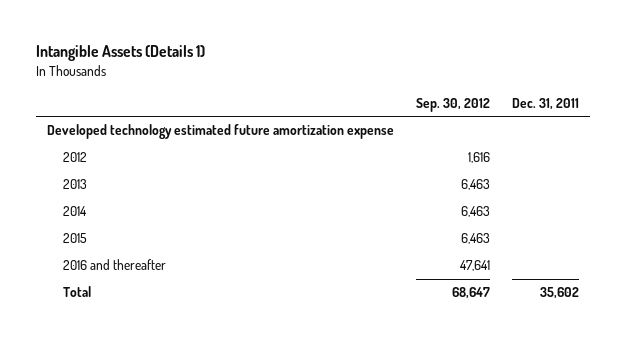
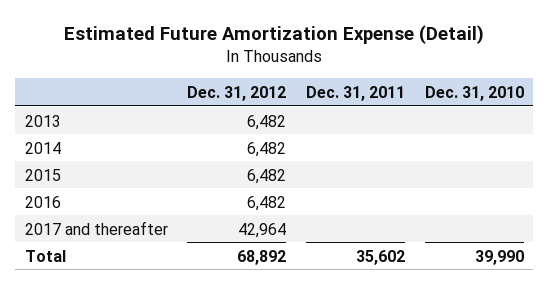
- Intangible Assets (Details 1)
+ Estimated Future Amortization Expense (Detail)
- | Sep. 30, 2012 | Dec. 31, 2011
+ | Dec. 31, 2012 | Dec. 31, 2011 | Dec. 31, 2010
- Developed technology estimated future amortization expense
- 2012 | 1,616 |
- 2016 and thereafter | 47,641 |
+ 2016 | 6,482 | |
+ 2017 and thereafter | 42,964 | |

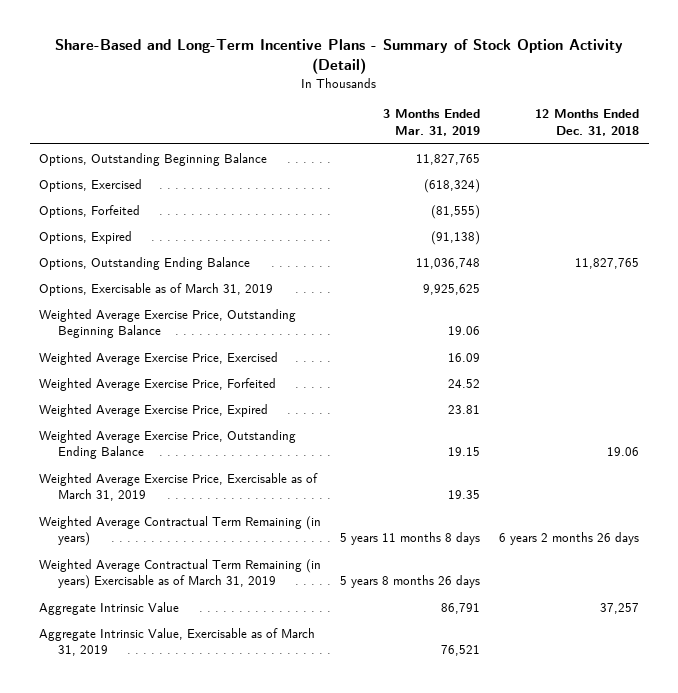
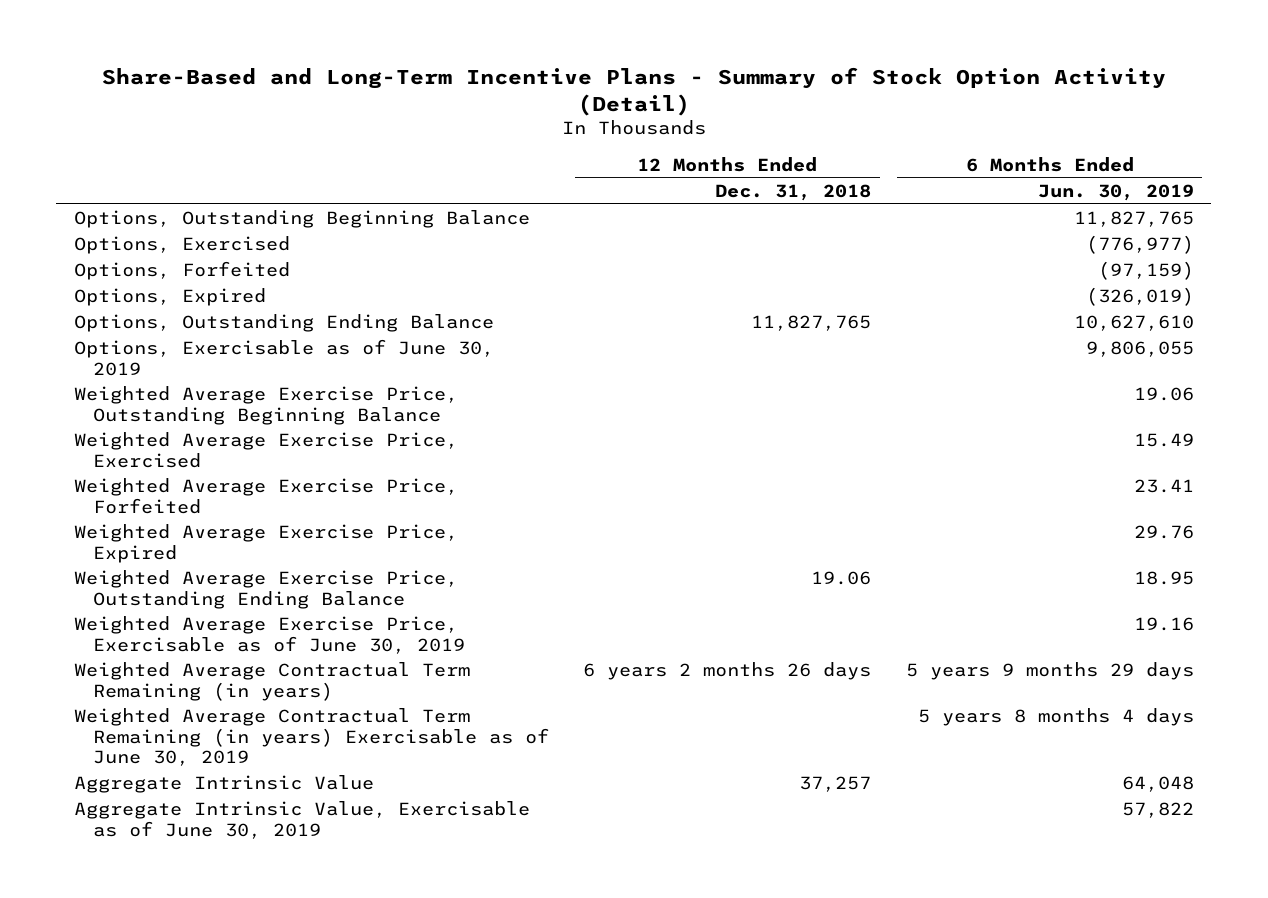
- | 3 Months Ended Mar. 31, 2019 | 12 Months Ended Dec. 31, 2018
+ | 12 Months Ended Dec. 31, 2018 | 6 Months Ended Jun. 30, 2019
- Options, Exercisable as of March 31, 2019 | 9,925,625 |
+ Options, Exercisable as of June 30, 2019 | | 9,806,055
- Weighted Average Exercise Price, Exercisable as of March 31, 2019 | 19.35 |
+ Weighted Average Exercise Price, Exercisable as of June 30, 2019 | | 19.16
- Weighted Average Contractual Term Remaining (in years) Exercisable as of March 31, 2019 | 5 years 8 months 26 days |
+ Weighted Average Contractual Term Remaining (in years) Exercisable as of June 30, 2019 | | 5 years 8 months 4 days
- Aggregate Intrinsic Value, Exercisable as of March 31, 2019 | 76,521 |
+ Aggregate Intrinsic Value, Exercisable as of June 30, 2019 | | 57,822

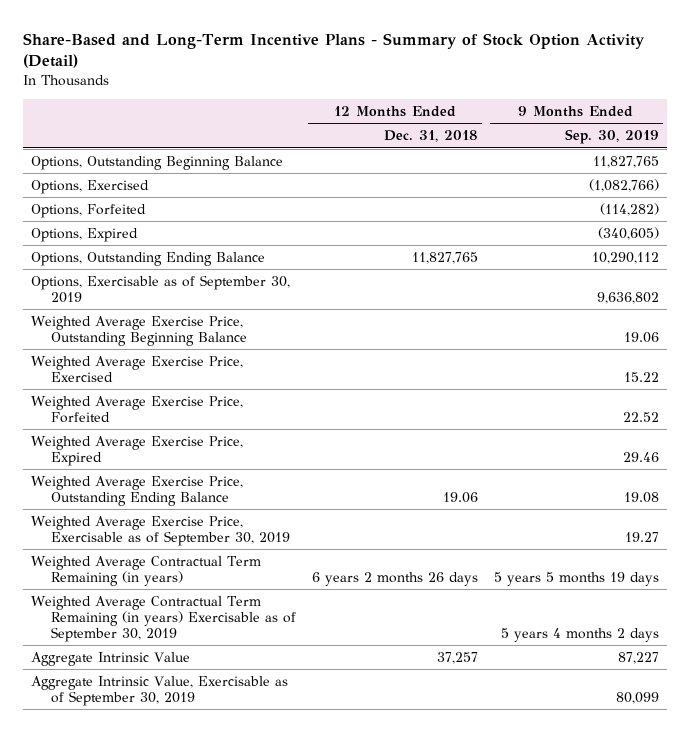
- | 12 Months Ended Dec. 31, 2018 | 6 Months Ended Jun. 30, 2019
+ | 12 Months Ended Dec. 31, 2018 | 9 Months Ended Sep. 30, 2019
- Options, Exercisable as of June 30, 2019 | | 9,806,055
+ Options, Exercisable as of September 30, 2019 | | 9,636,802
- Weighted Average Exercise Price, Exercisable as of June 30, 2019 | | 19.16
+ Weighted Average Exercise Price, Exercisable as of September 30, 2019 | | 19.27
- Weighted Average Contractual Term Remaining (in years) Exercisable as of June 30, 2019 | | 5 years 8 months 4 days
+ Weighted Average Contractual Term Remaining (in years) Exercisable as of September 30, 2019 | | 5 years 4 months 2 days
- Aggregate Intrinsic Value, Exercisable as of June 30, 2019 | | 57,822
+ Aggregate Intrinsic Value, Exercisable as of September 30, 2019 | | 80,099

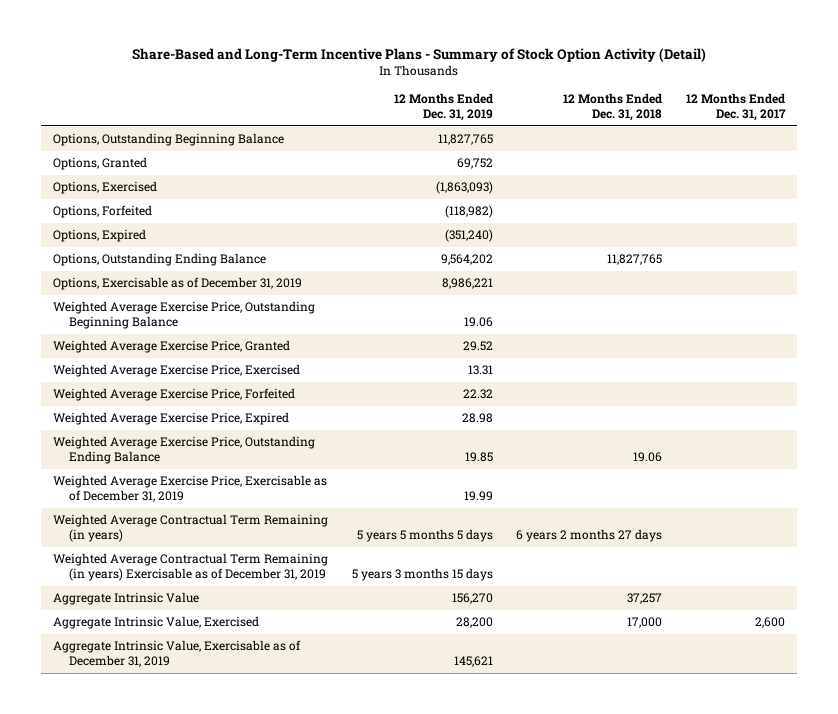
- | 12 Months Ended Dec. 31, 2018 | 9 Months Ended Sep. 30, 2019
+ | 12 Months Ended Dec. 31, 2019 | 12 Months Ended Dec. 31, 2018 | 12 Months Ended Dec. 31, 2017
+ Options, Granted | 69,752 | |
- Options, Exercisable as of September 30, 2019 | | 9,636,802
+ Options, Exercisable as of December 31, 2019 | 8,986,221 | |
+ Weighted Average Exercise Price, Granted | 29.52 | |
- Weighted Average Exercise Price, Exercisable as of September 30, 2019 | | 19.27
- Weighted Average Contractual Term Remaining (in years) | 6 years 2 months 26 days | 5 years 5 months 19 days
- Weighted Average Contractual Term Remaining (in years) Exercisable as of September 30, 2019 | | 5 years 4 months 2 days
+ Weighted Average Exercise Price, Exercisable as of December 31, 2019 | 19.99 | |
+ Weighted Average Contractual Term Remaining (in years) | 5 years 5 months 5 days | 6 years 2 months 27 days |
+ Weighted Average Contractual Term Remaining (in years) Exercisable as of December 31, 2019 | 5 years 3 months 15 days | |
- Aggregate Intrinsic Value, Exercisable as of September 30, 2019 | | 80,099
+ Aggregate Intrinsic Value, Exercised | 28,200 | 17,000 | 2,600
+ Aggregate Intrinsic Value, Exercisable as of December 31, 2019 | 145,621 | |

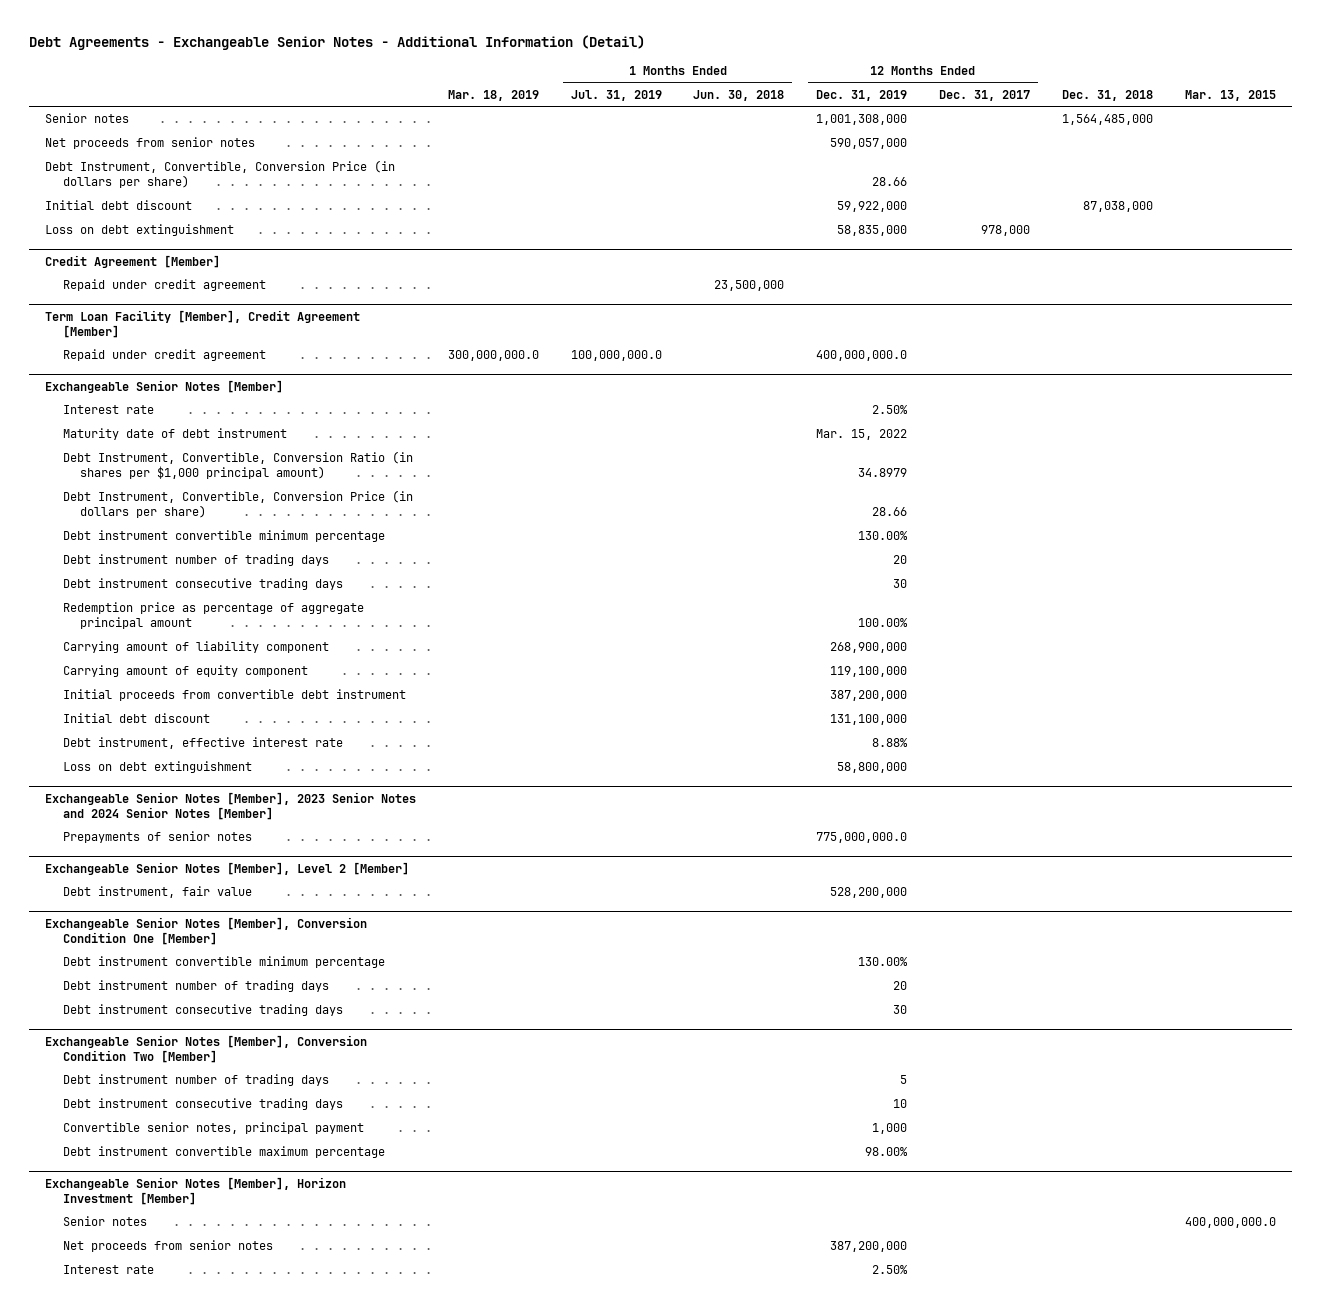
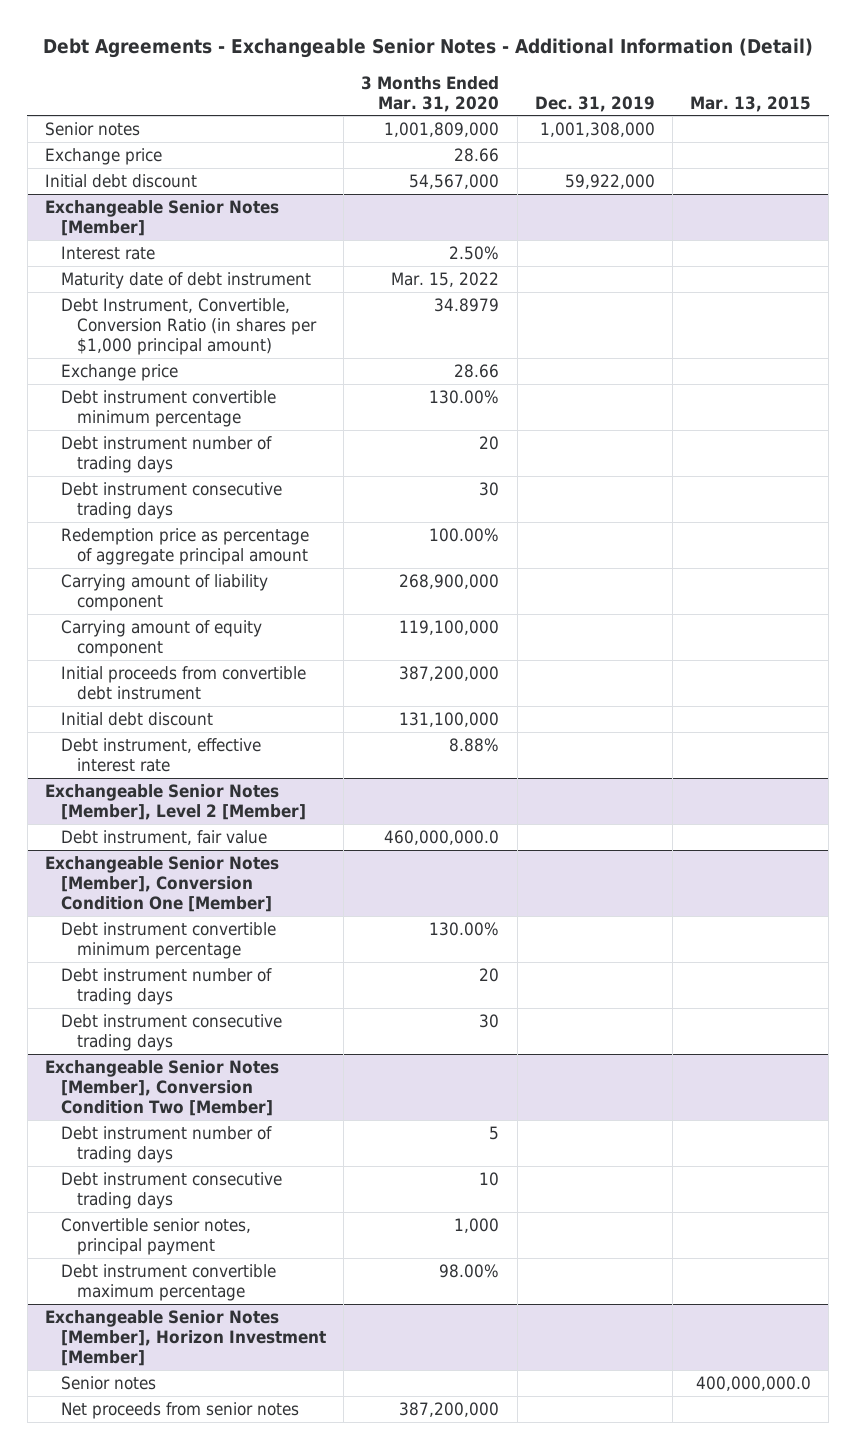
- | Mar. 18, 2019 | 1 Months Ended Jul. 31, 2019 | 1 Months Ended Jun. 30, 2018 | 12 Months Ended Dec. 31, 2019 | 12 Months Ended Dec. 31, 2017 | Dec. 31, 2018 | Mar. 13, 2015
+ | 3 Months Ended Mar. 31, 2020 | Dec. 31, 2019 | Mar. 13, 2015
- Net proceeds from senior notes | | | | 590,057,000 | | |
- Debt Instrument, Convertible, Conversion Price (in dollars per share) | | | | 28.66 | | |
+ Exchange price | 28.66 | |
- Loss on debt extinguishment | | | | 58,835,000 | 978,000 | |
- Credit Agreement [Member]
- Repaid under credit agreement | | | 23,500,000 | | | |
- Term Loan Facility [Member], Credit Agreement [Member]
- Repaid under credit agreement | 300,000,000.0 | 100,000,000.0 | | 400,000,000.0 | | |
@ Exchangeable Senior Notes [Member]
- Debt Instrument, Convertible, Conversion Price (in dollars per share) | | | | 28.66 | | |
+ Exchange price | 28.66 | |
- Loss on debt extinguishment | | | | 58,800,000 | | |
- Exchangeable Senior Notes [Member], 2023 Senior Notes and 2024 Senior Notes [Member]
- Prepayments of senior notes | | | | 775,000,000.0 | | |
@ Exchangeable Senior Notes [Member], Horizon Investment [Member]
- Interest rate | | | | 2.50% | | |

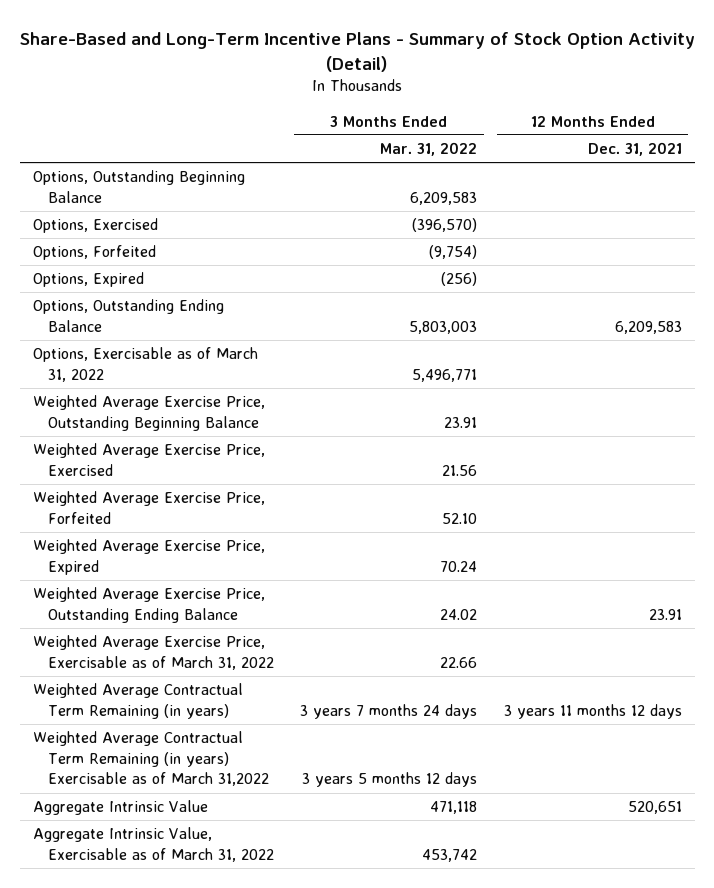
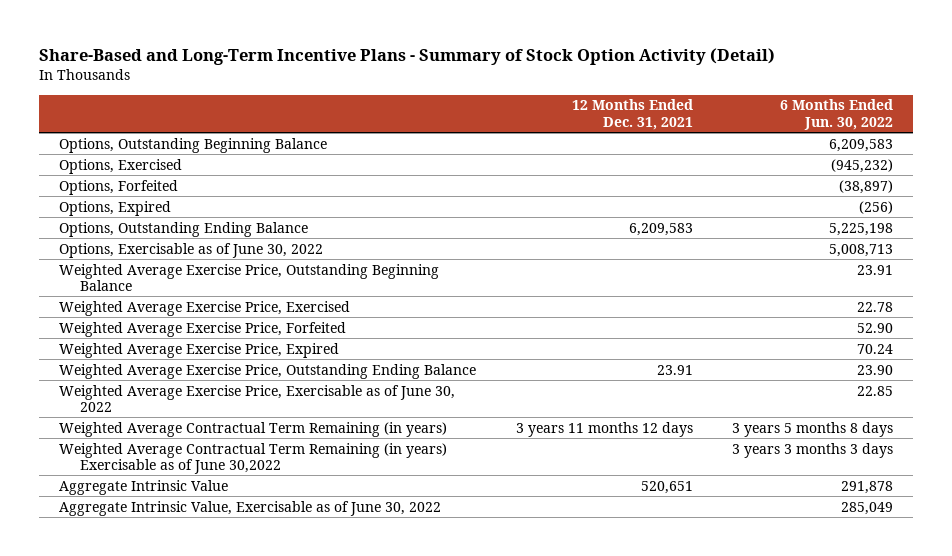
- | 3 Months Ended Mar. 31, 2022 | 12 Months Ended Dec. 31, 2021
+ | 12 Months Ended Dec. 31, 2021 | 6 Months Ended Jun. 30, 2022
- Options, Exercisable as of March 31, 2022 | 5,496,771 |
+ Options, Exercisable as of June 30, 2022 | | 5,008,713
- Weighted Average Exercise Price, Exercisable as of March 31, 2022 | 22.66 |
+ Weighted Average Exercise Price, Exercisable as of June 30, 2022 | | 22.85
- Weighted Average Contractual Term Remaining (in years) Exercisable as of March 31,2022 | 3 years 5 months 12 days |
+ Weighted Average Contractual Term Remaining (in years) Exercisable as of June 30,2022 | | 3 years 3 months 3 days
- Aggregate Intrinsic Value, Exercisable as of March 31, 2022 | 453,742 |
+ Aggregate Intrinsic Value, Exercisable as of June 30, 2022 | | 285,049

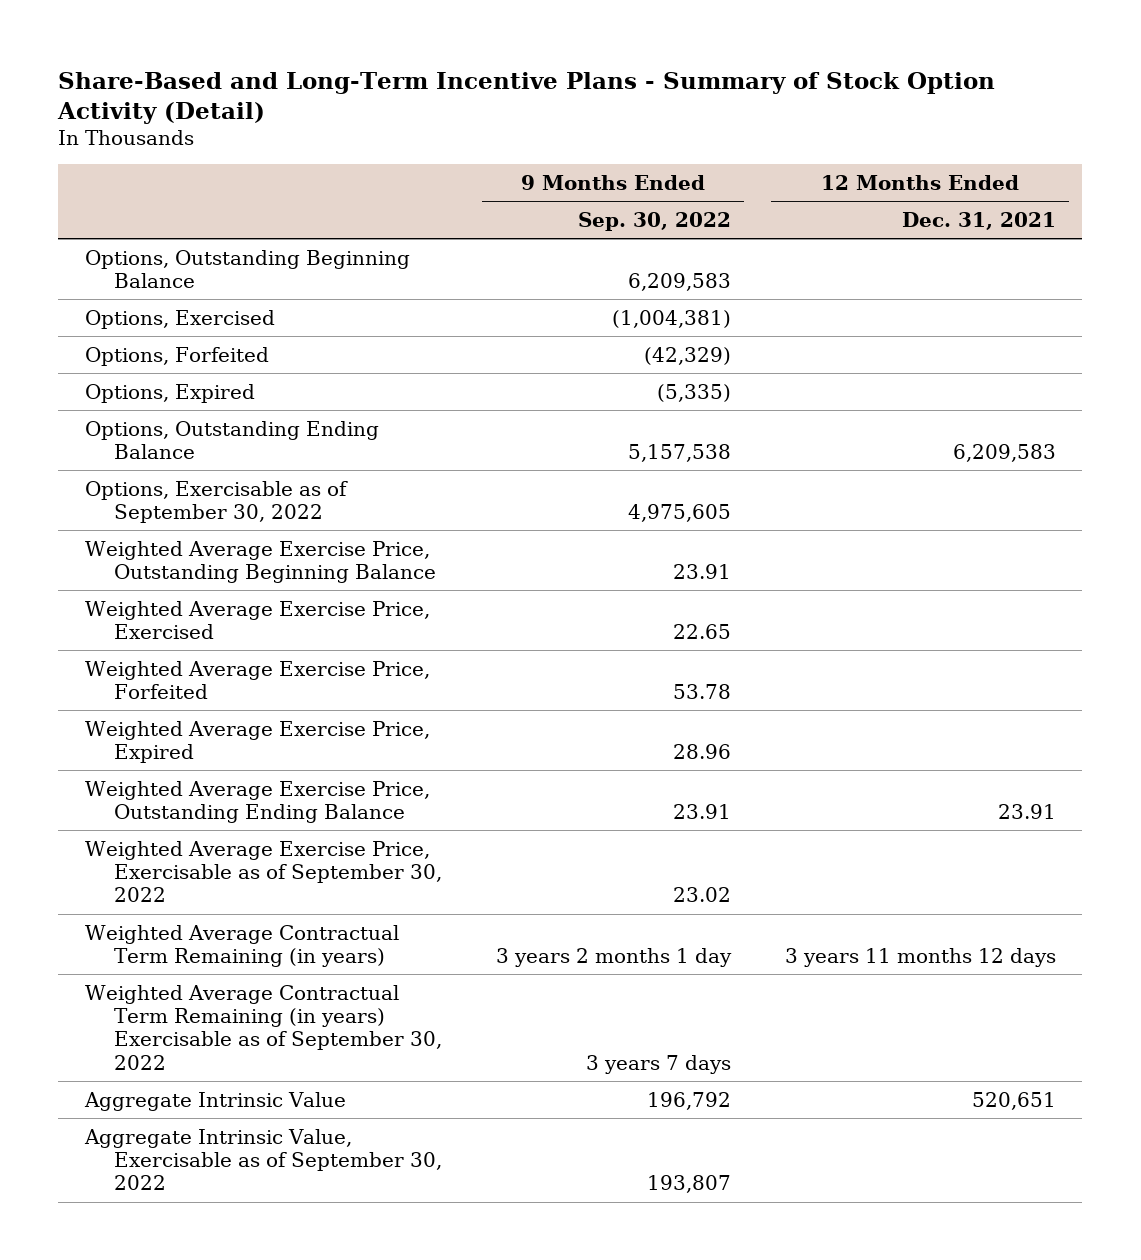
- | 12 Months Ended Dec. 31, 2021 | 6 Months Ended Jun. 30, 2022
+ | 9 Months Ended Sep. 30, 2022 | 12 Months Ended Dec. 31, 2021
- Options, Exercisable as of June 30, 2022 | | 5,008,713
+ Options, Exercisable as of September 30, 2022 | 4,975,605 |
- Weighted Average Exercise Price, Exercisable as of June 30, 2022 | | 22.85
+ Weighted Average Exercise Price, Exercisable as of September 30, 2022 | 23.02 |
- Weighted Average Contractual Term Remaining (in years) Exercisable as of June 30,2022 | | 3 years 3 months 3 days
+ Weighted Average Contractual Term Remaining (in years) Exercisable as of September 30, 2022 | 3 years 7 days |
- Aggregate Intrinsic Value, Exercisable as of June 30, 2022 | | 285,049
+ Aggregate Intrinsic Value, Exercisable as of September 30, 2022 | 193,807 |

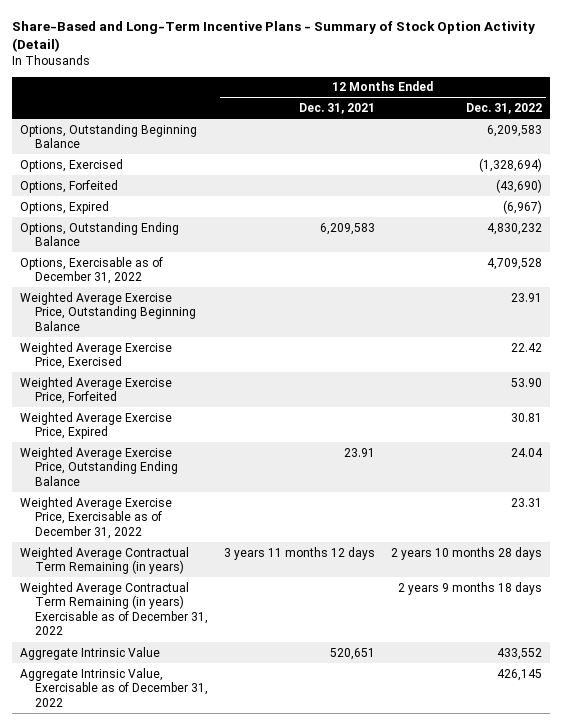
- | 9 Months Ended Sep. 30, 2022 | 12 Months Ended Dec. 31, 2021
+ | 12 Months Ended Dec. 31, 2021 | 12 Months Ended Dec. 31, 2022
- Options, Exercisable as of September 30, 2022 | 4,975,605 |
+ Options, Exercisable as of December 31, 2022 | | 4,709,528
- Weighted Average Exercise Price, Exercisable as of September 30, 2022 | 23.02 |
+ Weighted Average Exercise Price, Exercisable as of December 31, 2022 | | 23.31
- Weighted Average Contractual Term Remaining (in years) Exercisable as of September 30, 2022 | 3 years 7 days |
+ Weighted Average Contractual Term Remaining (in years) Exercisable as of December 31, 2022 | | 2 years 9 months 18 days
- Aggregate Intrinsic Value, Exercisable as of September 30, 2022 | 193,807 |
+ Aggregate Intrinsic Value, Exercisable as of December 31, 2022 | | 426,145

